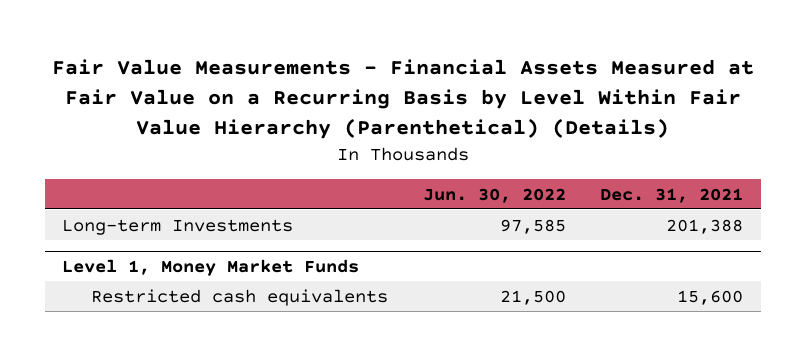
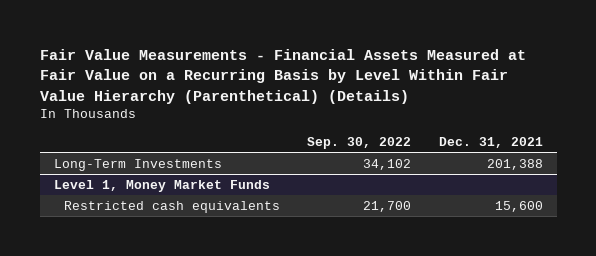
- | Jun. 30, 2022 | Dec. 31, 2021
+ | Sep. 30, 2022 | Dec. 31, 2021
- Long-term Investments | 97,585 | 201,388
+ Long-Term Investments | 34,102 | 201,388

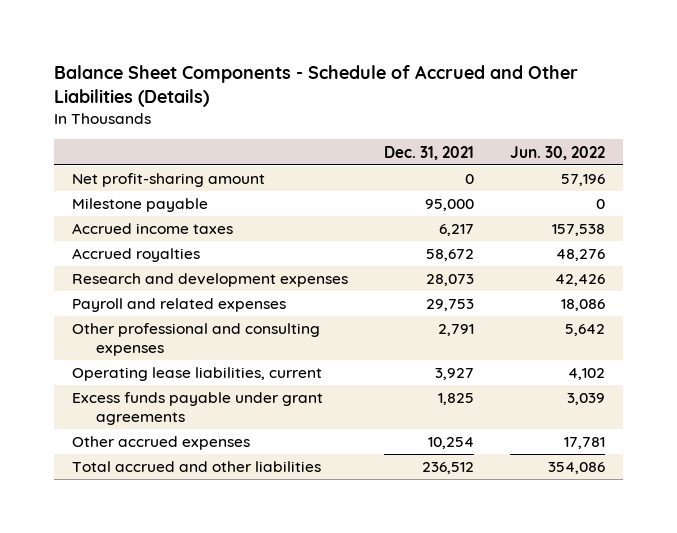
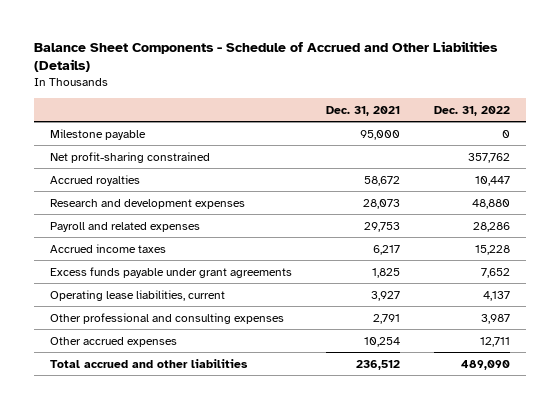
- | Dec. 31, 2021 | Jun. 30, 2022
+ | Dec. 31, 2021 | Dec. 31, 2022
- Net profit-sharing amount | 0 | 57,196
+ Net profit-sharing constrained | | 357,762
moved down: Accrued income taxes | 6,217 | 15,228
moved down: Operating lease liabilities, current | 3,927 | 4,137
moved down: Other professional and consulting expenses | 2,791 | 3,987

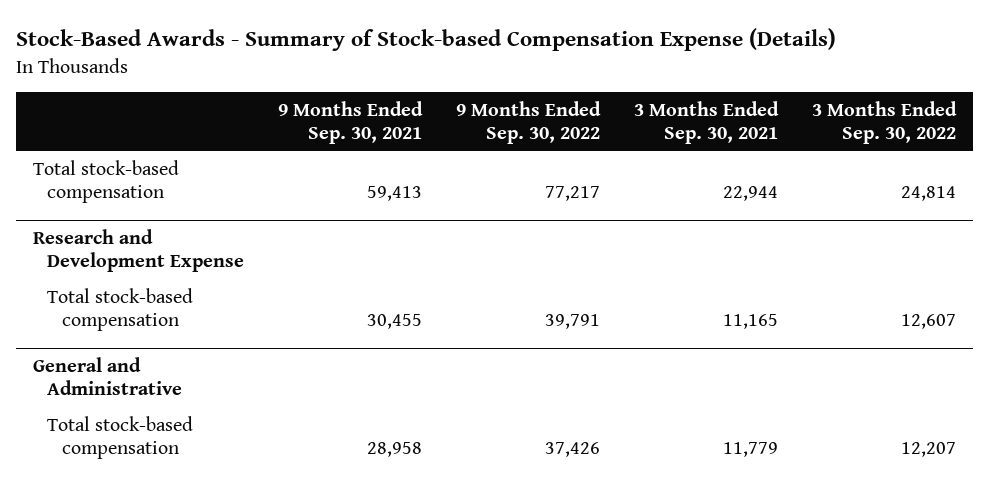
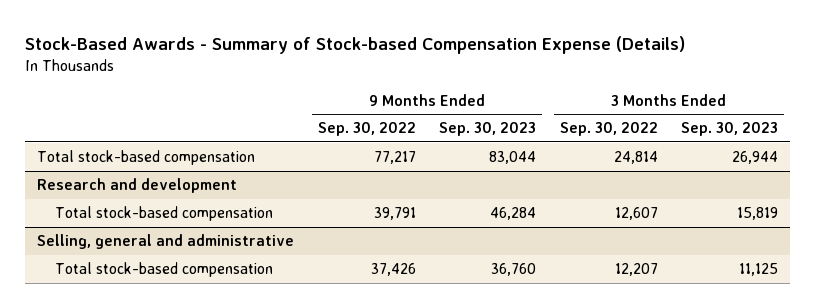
- | 9 Months Ended Sep. 30, 2021 | 9 Months Ended Sep. 30, 2022 | 3 Months Ended Sep. 30, 2021 | 3 Months Ended Sep. 30, 2022
+ | 9 Months Ended Sep. 30, 2022 | 9 Months Ended Sep. 30, 2023 | 3 Months Ended Sep. 30, 2022 | 3 Months Ended Sep. 30, 2023
- Research and Development Expense
+ Research and development
- General and Administrative
+ Selling, general and administrative

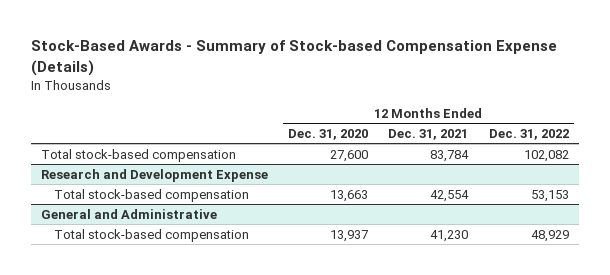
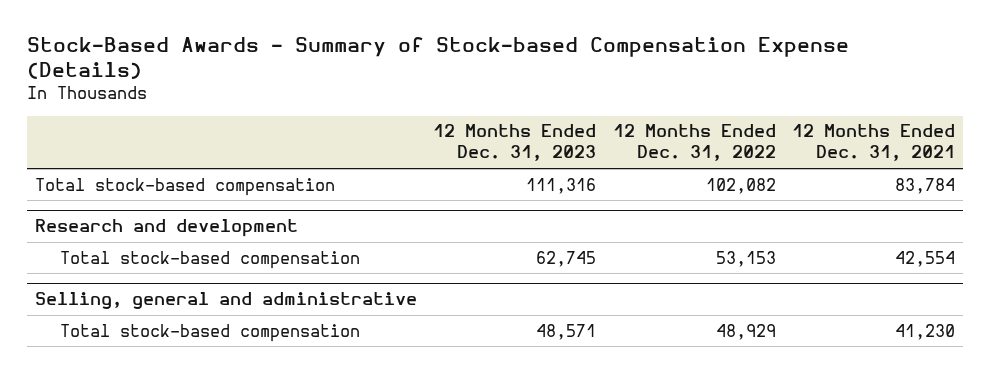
- | 12 Months Ended Dec. 31, 2020 | 12 Months Ended Dec. 31, 2021 | 12 Months Ended Dec. 31, 2022
+ | 12 Months Ended Dec. 31, 2023 | 12 Months Ended Dec. 31, 2022 | 12 Months Ended Dec. 31, 2021
- Research and Development Expense
+ Research and development
- General and Administrative
+ Selling, general and administrative

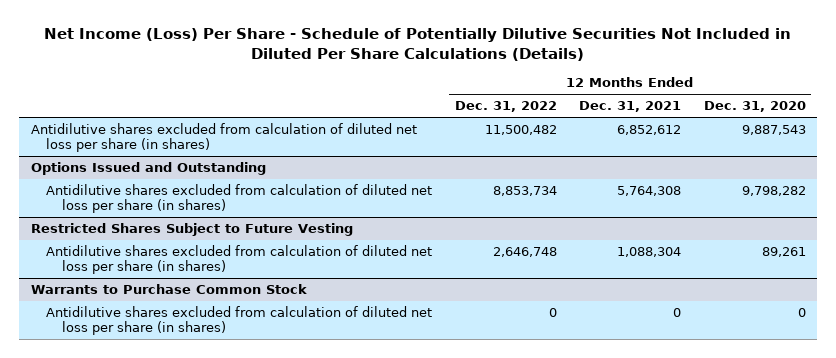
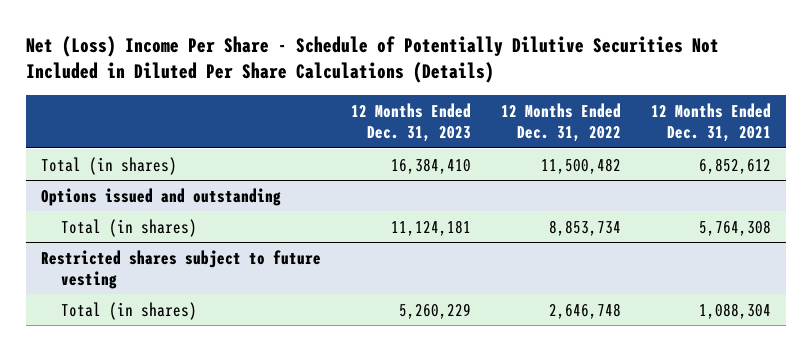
- Net Income (Loss) Per Share - Schedule of Potentially Dilutive Securities Not Included in Diluted Per Share Calculations (Details)
+ Net (Loss) Income Per Share - Schedule of Potentially Dilutive Securities Not Included in Diluted Per Share Calculations (Details)
- | 12 Months Ended Dec. 31, 2022 | 12 Months Ended Dec. 31, 2021 | 12 Months Ended Dec. 31, 2020
+ | 12 Months Ended Dec. 31, 2023 | 12 Months Ended Dec. 31, 2022 | 12 Months Ended Dec. 31, 2021
- Antidilutive shares excluded from calculation of diluted net loss per share (in shares) | 11,500,482 | 6,852,612 | 9,887,543
- Options Issued and Outstanding
- Antidilutive shares excluded from calculation of diluted net loss per share (in shares) | 8,853,734 | 5,764,308 | 9,798,282
- Restricted Shares Subject to Future Vesting
- Antidilutive shares excluded from calculation of diluted net loss per share (in shares) | 2,646,748 | 1,088,304 | 89,261
- Warrants to Purchase Common Stock
- Antidilutive shares excluded from calculation of diluted net loss per share (in shares) | 0 | 0 | 0
+ Total (in shares) | 16,384,410 | 11,500,482 | 6,852,612
+ Options issued and outstanding
+ Total (in shares) | 11,124,181 | 8,853,734 | 5,764,308
+ Restricted shares subject to future vesting
+ Total (in shares) | 5,260,229 | 2,646,748 | 1,088,304

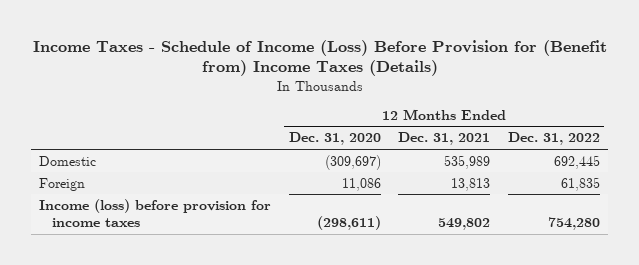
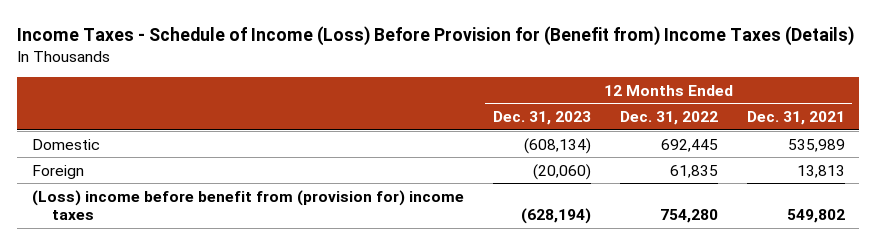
- | 12 Months Ended Dec. 31, 2020 | 12 Months Ended Dec. 31, 2021 | 12 Months Ended Dec. 31, 2022
+ | 12 Months Ended Dec. 31, 2023 | 12 Months Ended Dec. 31, 2022 | 12 Months Ended Dec. 31, 2021
- Income (loss) before provision for income taxes | (298,611) | 549,802 | 754,280
+ (Loss) income before benefit from (provision for) income taxes | (628,194) | 754,280 | 549,802

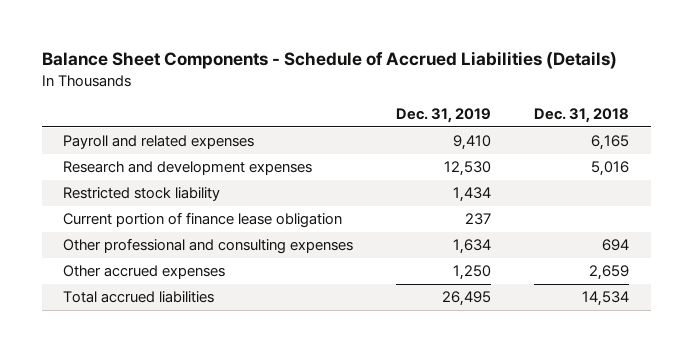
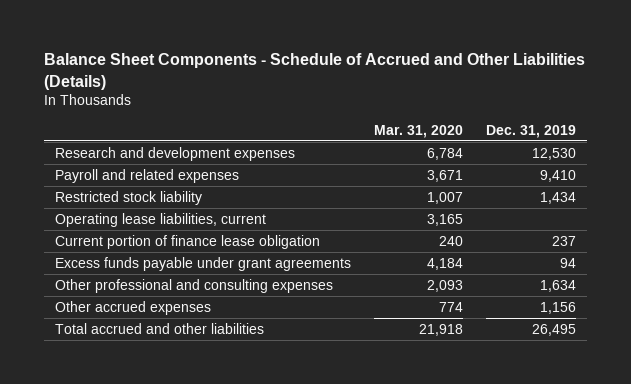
- Balance Sheet Components - Schedule of Accrued Liabilities (Details)
+ Balance Sheet Components - Schedule of Accrued and Other Liabilities (Details)
- | Dec. 31, 2019 | Dec. 31, 2018
+ | Mar. 31, 2020 | Dec. 31, 2019
moved down: Payroll and related expenses | 3,671 | 9,410
+ Operating lease liabilities, current | 3,165 |
+ Excess funds payable under grant agreements | 4,184 | 94
- Other accrued expenses | 1,250 | 2,659
- Total accrued liabilities | 26,495 | 14,534
+ Other accrued expenses | 774 | 1,156
+ Total accrued and other liabilities | 21,918 | 26,495

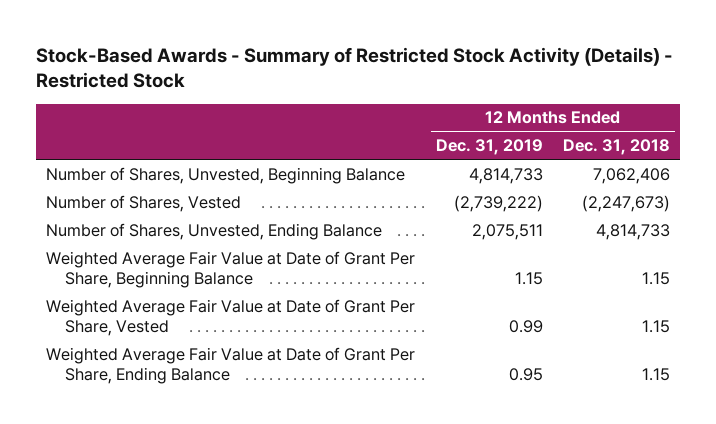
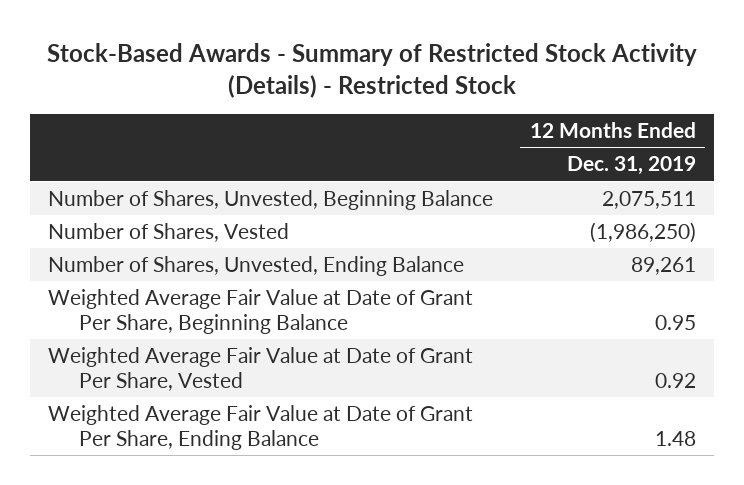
- | 12 Months Ended Dec. 31, 2019 | 12 Months Ended Dec. 31, 2018
+ | 12 Months Ended Dec. 31, 2019
- Number of Shares, Unvested, Beginning Balance | 4,814,733 | 7,062,406
- Number of Shares, Vested | (2,739,222) | (2,247,673)
- Number of Shares, Unvested, Ending Balance | 2,075,511 | 4,814,733
- Weighted Average Fair Value at Date of Grant Per Share, Beginning Balance | 1.15 | 1.15
- Weighted Average Fair Value at Date of Grant Per Share, Vested | 0.99 | 1.15
- Weighted Average Fair Value at Date of Grant Per Share, Ending Balance | 0.95 | 1.15
+ Number of Shares, Unvested, Beginning Balance | 2,075,511
+ Number of Shares, Vested | (1,986,250)
+ Number of Shares, Unvested, Ending Balance | 89,261
+ Weighted Average Fair Value at Date of Grant Per Share, Beginning Balance | 0.95
+ Weighted Average Fair Value at Date of Grant Per Share, Vested | 0.92
+ Weighted Average Fair Value at Date of Grant Per Share, Ending Balance | 1.48

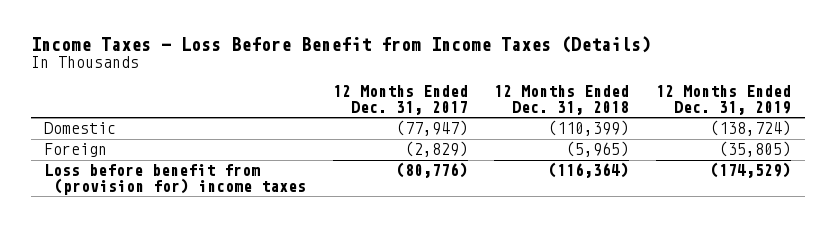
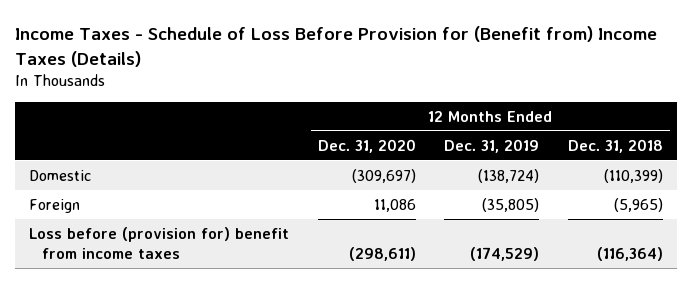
- Income Taxes - Loss Before Benefit from Income Taxes (Details)
+ Income Taxes - Schedule of Loss Before Provision for (Benefit from) Income Taxes (Details)
- | 12 Months Ended Dec. 31, 2017 | 12 Months Ended Dec. 31, 2018 | 12 Months Ended Dec. 31, 2019
+ | 12 Months Ended Dec. 31, 2020 | 12 Months Ended Dec. 31, 2019 | 12 Months Ended Dec. 31, 2018
- Loss before benefit from (provision for) income taxes | (80,776) | (116,364) | (174,529)
+ Loss before (provision for) benefit from income taxes | (298,611) | (174,529) | (116,364)

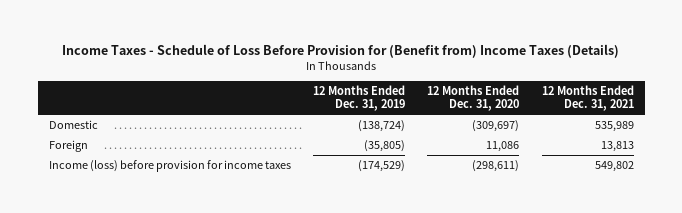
- | 12 Months Ended Dec. 31, 2020 | 12 Months Ended Dec. 31, 2019 | 12 Months Ended Dec. 31, 2018
+ | 12 Months Ended Dec. 31, 2019 | 12 Months Ended Dec. 31, 2020 | 12 Months Ended Dec. 31, 2021
- Loss before (provision for) benefit from income taxes | (298,611) | (174,529) | (116,364)
+ Income (loss) before provision for income taxes | (174,529) | (298,611) | 549,802

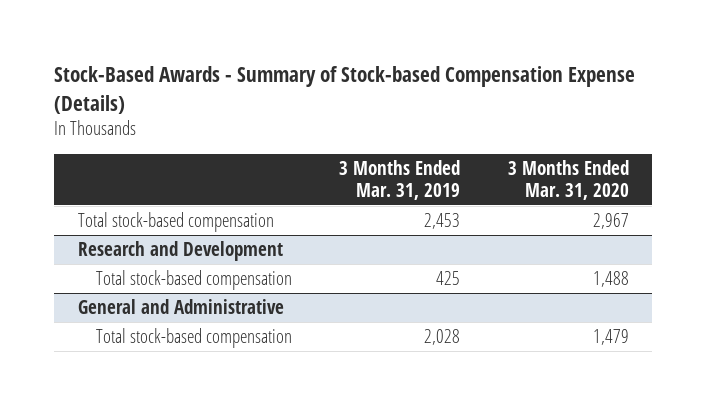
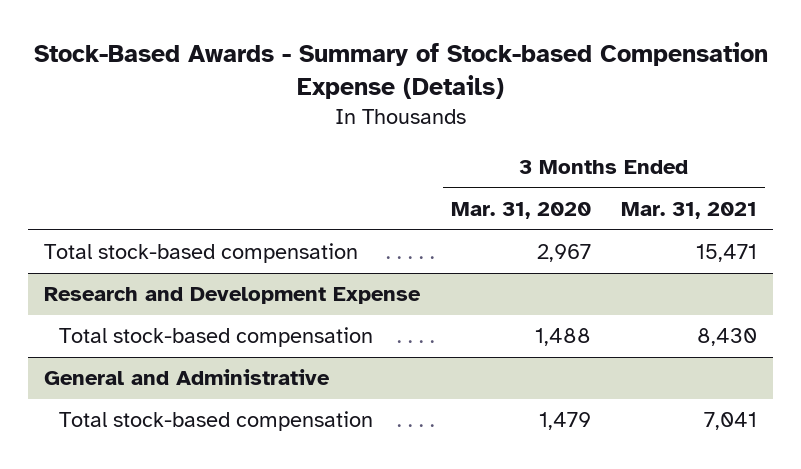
- | 3 Months Ended Mar. 31, 2019 | 3 Months Ended Mar. 31, 2020
+ | 3 Months Ended Mar. 31, 2020 | 3 Months Ended Mar. 31, 2021
- Research and Development
+ Research and Development Expense

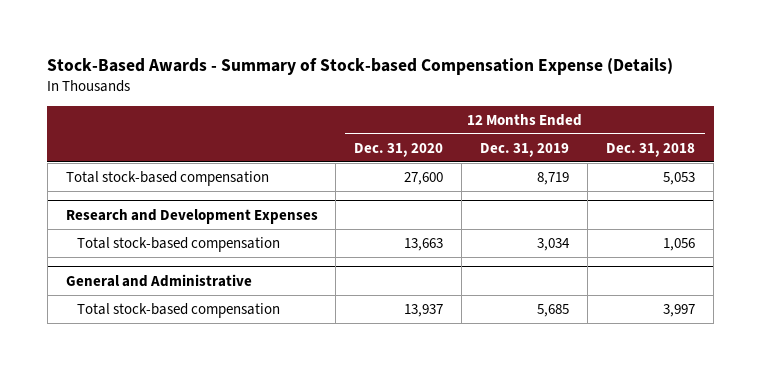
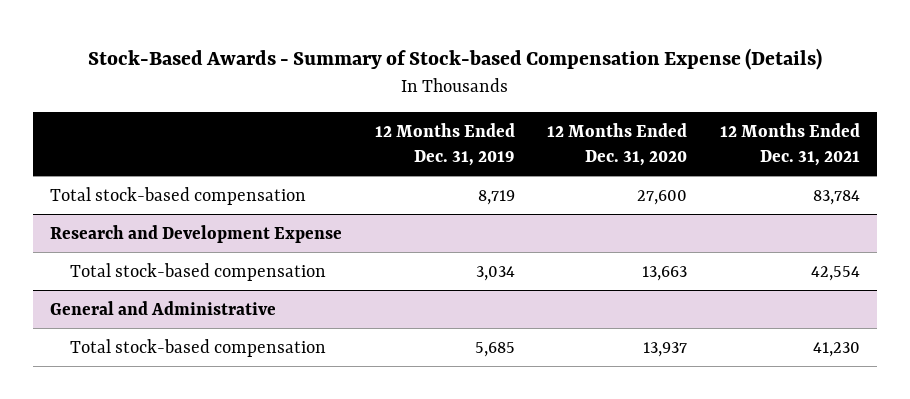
- | 12 Months Ended Dec. 31, 2020 | 12 Months Ended Dec. 31, 2019 | 12 Months Ended Dec. 31, 2018
+ | 12 Months Ended Dec. 31, 2019 | 12 Months Ended Dec. 31, 2020 | 12 Months Ended Dec. 31, 2021
- Research and Development Expenses
+ Research and Development Expense

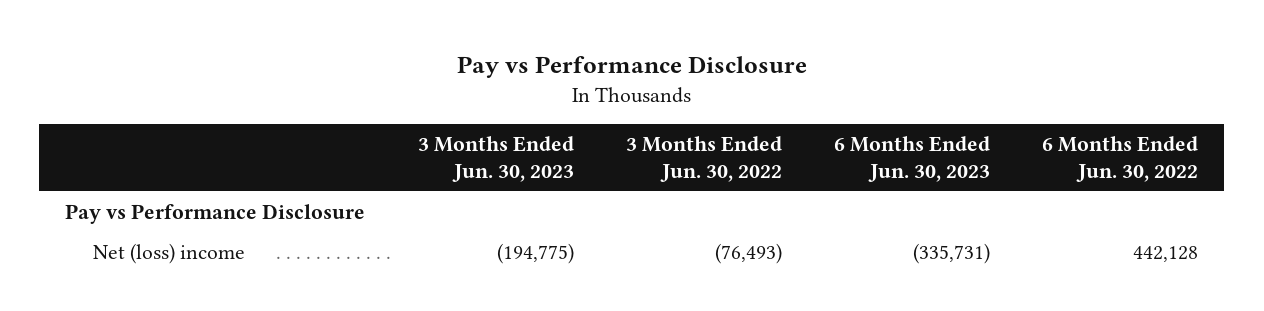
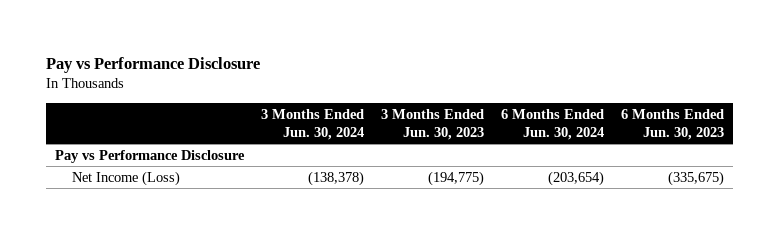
- | 3 Months Ended Jun. 30, 2023 | 3 Months Ended Jun. 30, 2022 | 6 Months Ended Jun. 30, 2023 | 6 Months Ended Jun. 30, 2022
+ | 3 Months Ended Jun. 30, 2024 | 3 Months Ended Jun. 30, 2023 | 6 Months Ended Jun. 30, 2024 | 6 Months Ended Jun. 30, 2023
- Net (loss) income | (194,775) | (76,493) | (335,731) | 442,128
+ Net Income (Loss) | (138,378) | (194,775) | (203,654) | (335,675)

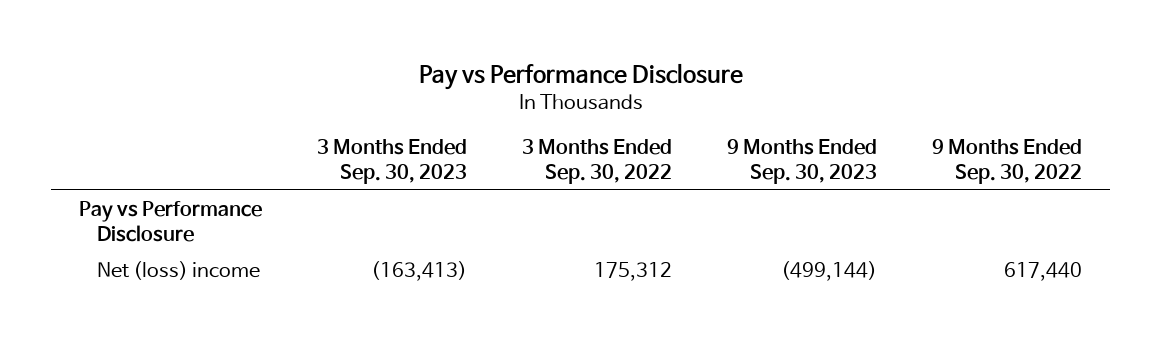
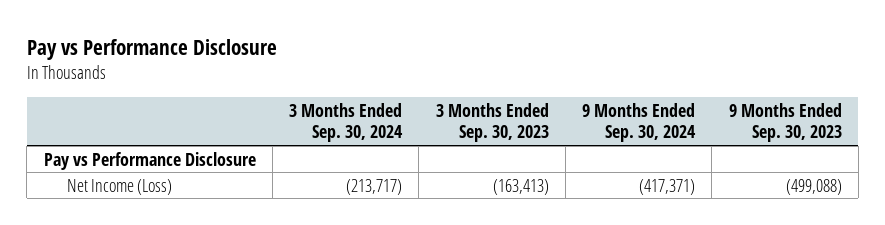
- | 3 Months Ended Sep. 30, 2023 | 3 Months Ended Sep. 30, 2022 | 9 Months Ended Sep. 30, 2023 | 9 Months Ended Sep. 30, 2022
+ | 3 Months Ended Sep. 30, 2024 | 3 Months Ended Sep. 30, 2023 | 9 Months Ended Sep. 30, 2024 | 9 Months Ended Sep. 30, 2023
- Net (loss) income | (163,413) | 175,312 | (499,144) | 617,440
+ Net Income (Loss) | (213,717) | (163,413) | (417,371) | (499,088)

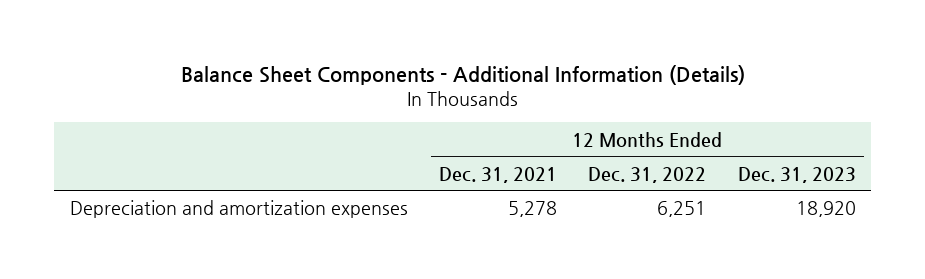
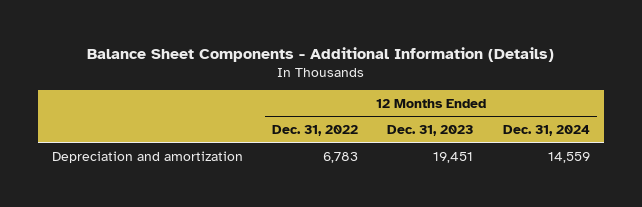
- | 12 Months Ended Dec. 31, 2021 | 12 Months Ended Dec. 31, 2022 | 12 Months Ended Dec. 31, 2023
+ | 12 Months Ended Dec. 31, 2022 | 12 Months Ended Dec. 31, 2023 | 12 Months Ended Dec. 31, 2024
- Depreciation and amortization expenses | 5,278 | 6,251 | 18,920
+ Depreciation and amortization | 6,783 | 19,451 | 14,559

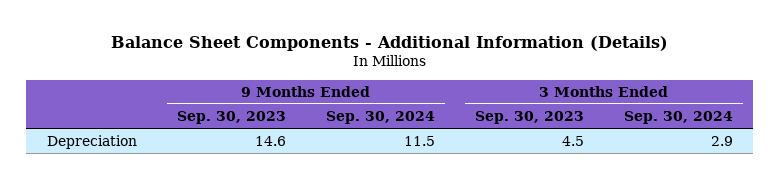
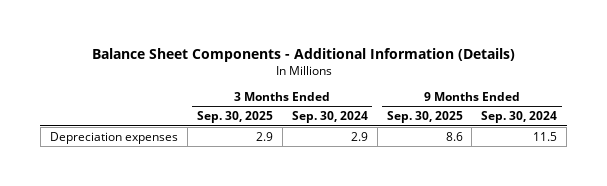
- | 9 Months Ended Sep. 30, 2023 | 9 Months Ended Sep. 30, 2024 | 3 Months Ended Sep. 30, 2023 | 3 Months Ended Sep. 30, 2024
+ | 3 Months Ended Sep. 30, 2025 | 3 Months Ended Sep. 30, 2024 | 9 Months Ended Sep. 30, 2025 | 9 Months Ended Sep. 30, 2024
- Depreciation | 14.6 | 11.5 | 4.5 | 2.9
+ Depreciation expenses | 2.9 | 2.9 | 8.6 | 11.5

